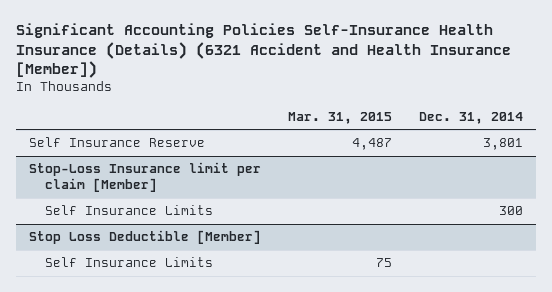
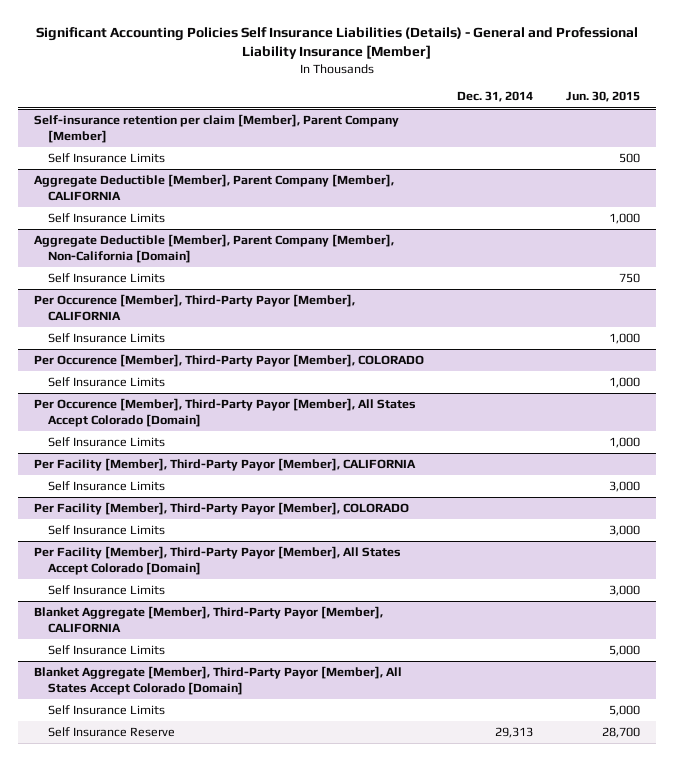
- Significant Accounting Policies Self-Insurance Health Insurance (Details) (6321 Accident and Health Insurance [Member])
+ Significant Accounting Policies Self Insurance Liabilities (Details) - General and Professional Liability Insurance [Member]
- | Mar. 31, 2015 | Dec. 31, 2014
+ | Dec. 31, 2014 | Jun. 30, 2015
- Self Insurance Reserve | 4,487 | 3,801
- Stop-Loss Insurance limit per claim [Member]
- Self Insurance Limits | | 300
- Stop Loss Deductible [Member]
- Self Insurance Limits | 75 |
+ Self-insurance retention per claim [Member], Parent Company [Member]
+ Self Insurance Limits | | 500
+ Aggregate Deductible [Member], Parent Company [Member], CALIFORNIA
+ Self Insurance Limits | | 1,000
+ Aggregate Deductible [Member], Parent Company [Member], Non-California [Domain]
+ Self Insurance Limits | | 750
+ Per Occurence [Member], Third-Party Payor [Member], CALIFORNIA
+ Self Insurance Limits | | 1,000
+ Per Occurence [Member], Third-Party Payor [Member], COLORADO
+ Self Insurance Limits | | 1,000
+ Per Occurence [Member], Third-Party Payor [Member], All States Accept Colorado [Domain]
+ Self Insurance Limits | | 1,000
+ Per Facility [Member], Third-Party Payor [Member], CALIFORNIA
+ Self Insurance Limits | | 3,000
+ Per Facility [Member], Third-Party Payor [Member], COLORADO
+ Self Insurance Limits | | 3,000
+ Per Facility [Member], Third-Party Payor [Member], All States Accept Colorado [Domain]
+ Self Insurance Limits | | 3,000
+ Blanket Aggregate [Member], Third-Party Payor [Member], CALIFORNIA
+ Self Insurance Limits | | 5,000
+ Blanket Aggregate [Member], Third-Party Payor [Member], All States Accept Colorado [Domain]
+ Self Insurance Limits | | 5,000
+ Self Insurance Reserve | 29,313 | 28,700

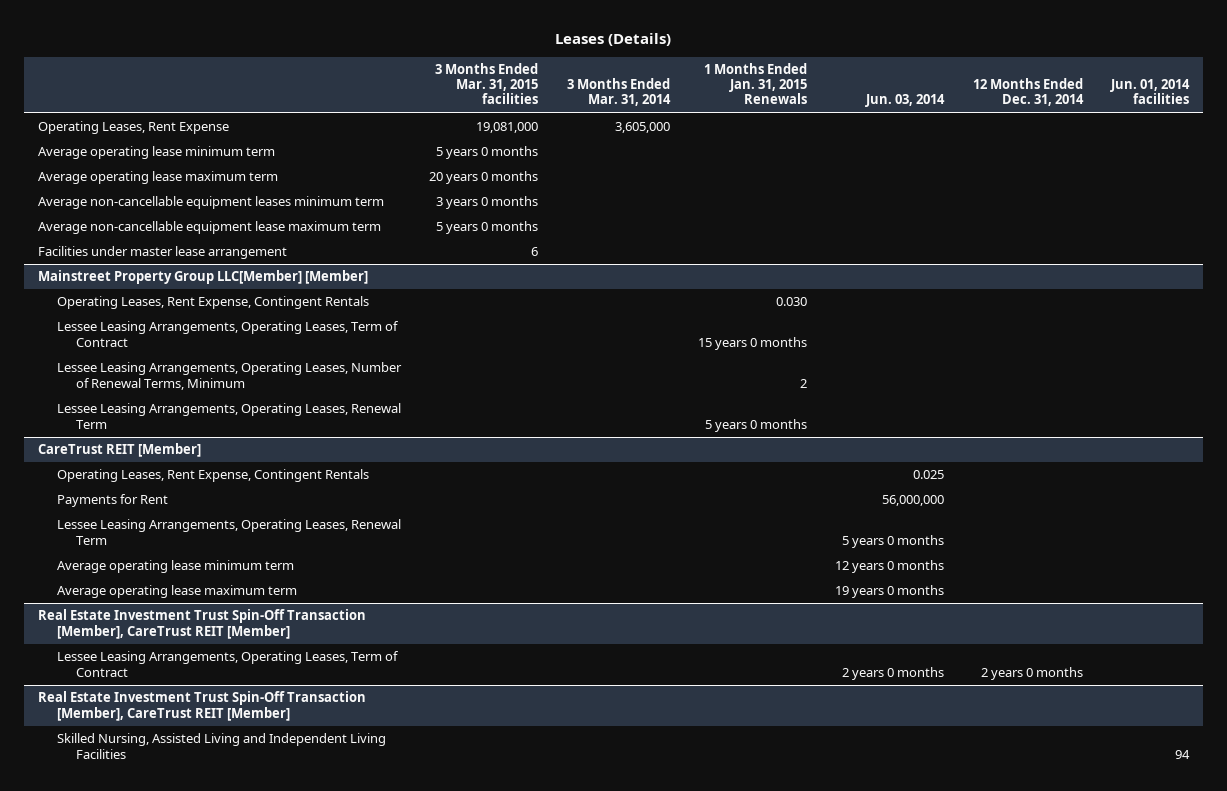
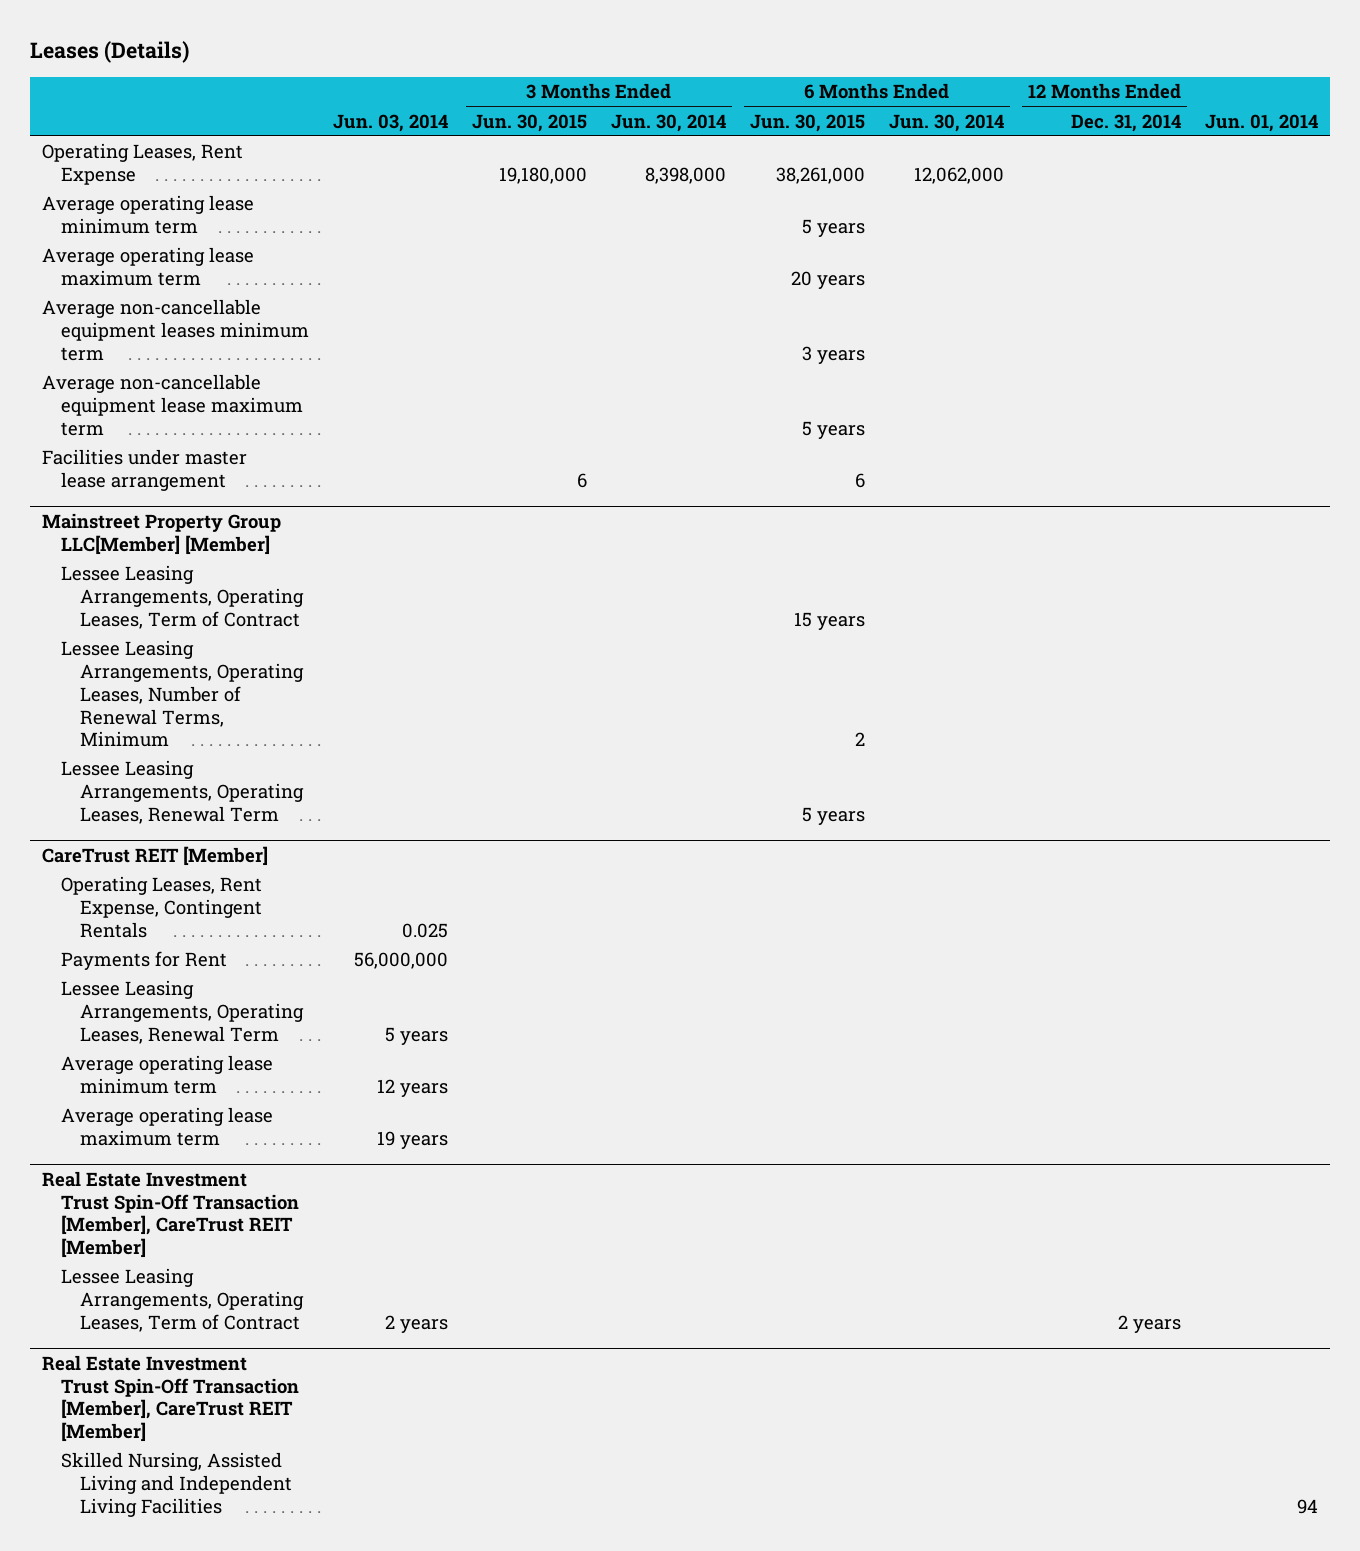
- | 3 Months Ended Mar. 31, 2015 facilities | 3 Months Ended Mar. 31, 2014 | 1 Months Ended Jan. 31, 2015 Renewals | Jun. 03, 2014 | 12 Months Ended Dec. 31, 2014 | Jun. 01, 2014 facilities
+ | Jun. 03, 2014 | 3 Months Ended Jun. 30, 2015 | 3 Months Ended Jun. 30, 2014 | 6 Months Ended Jun. 30, 2015 | 6 Months Ended Jun. 30, 2014 | 12 Months Ended Dec. 31, 2014 | Jun. 01, 2014
@ Mainstreet Property Group LLC[Member] [Member]
- Operating Leases, Rent Expense, Contingent Rentals | | | 0.030 | | |
@ CareTrust REIT [Member]
- Lessee Leasing Arrangements, Operating Leases, Renewal Term | | | | 5 years 0 months | |
- Average operating lease minimum term | | | | 12 years 0 months | |
- Average operating lease maximum term | | | | 19 years 0 months | |
+ Lessee Leasing Arrangements, Operating Leases, Renewal Term | 5 years | | | | | |
+ Average operating lease minimum term | 12 years | | | | | |
+ Average operating lease maximum term | 19 years | | | | | |
@ Real Estate Investment Trust Spin-Off Transaction [Member], CareTrust REIT [Member]
- Lessee Leasing Arrangements, Operating Leases, Term of Contract | | | | 2 years 0 months | 2 years 0 months |
+ Lessee Leasing Arrangements, Operating Leases, Term of Contract | 2 years | | | | | 2 years |

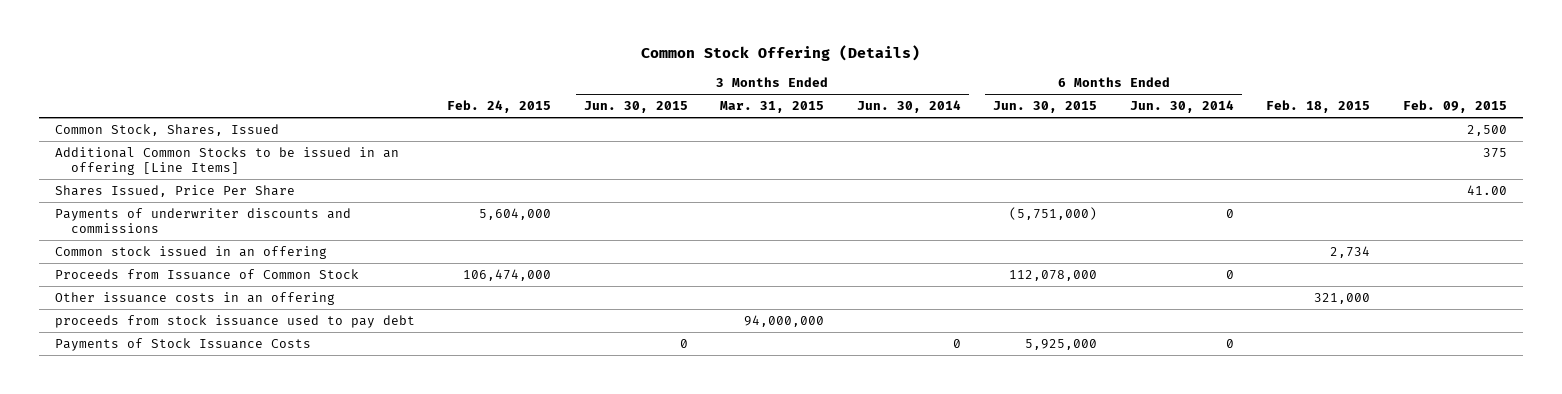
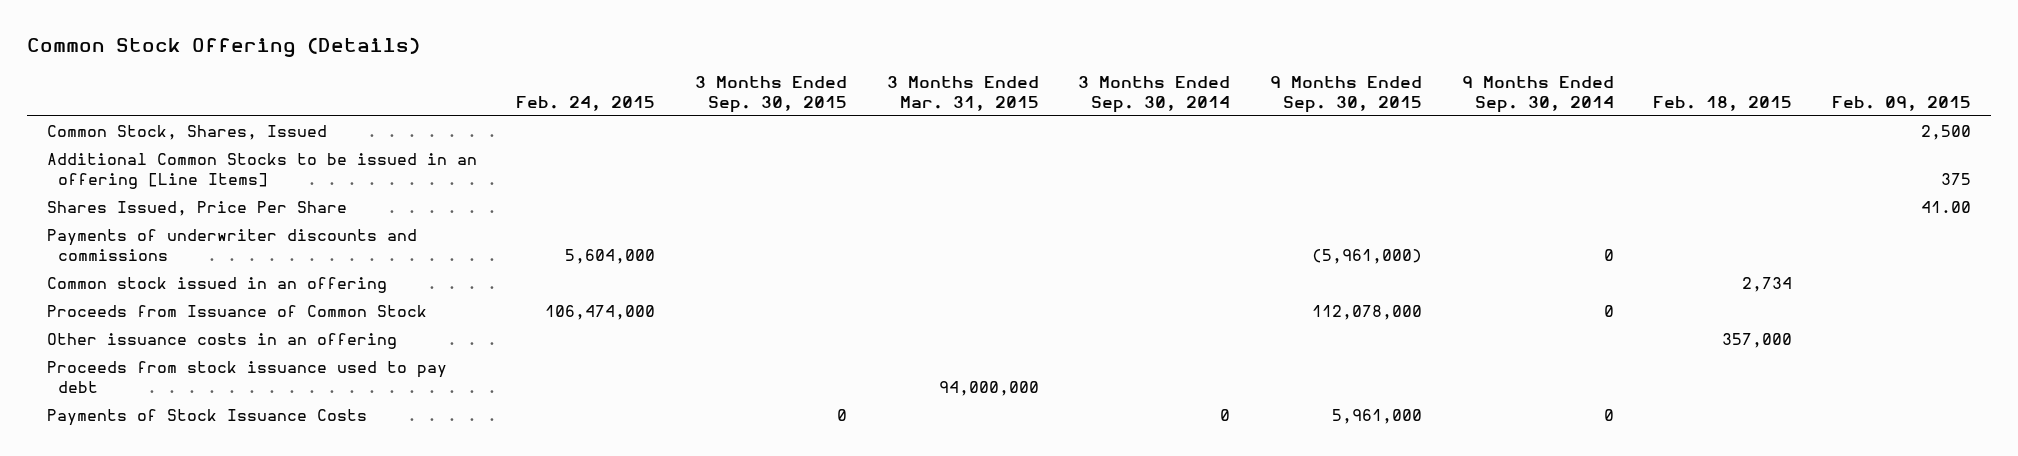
- | Feb. 24, 2015 | 3 Months Ended Jun. 30, 2015 | 3 Months Ended Mar. 31, 2015 | 3 Months Ended Jun. 30, 2014 | 6 Months Ended Jun. 30, 2015 | 6 Months Ended Jun. 30, 2014 | Feb. 18, 2015 | Feb. 09, 2015
+ | Feb. 24, 2015 | 3 Months Ended Sep. 30, 2015 | 3 Months Ended Mar. 31, 2015 | 3 Months Ended Sep. 30, 2014 | 9 Months Ended Sep. 30, 2015 | 9 Months Ended Sep. 30, 2014 | Feb. 18, 2015 | Feb. 09, 2015
- Other issuance costs in an offering | | | | | | | 321,000 |
- proceeds from stock issuance used to pay debt | | | 94,000,000 | | | | |
+ Other issuance costs in an offering | | | | | | | 357,000 |
+ Proceeds from stock issuance used to pay debt | | | 94,000,000 | | | | |

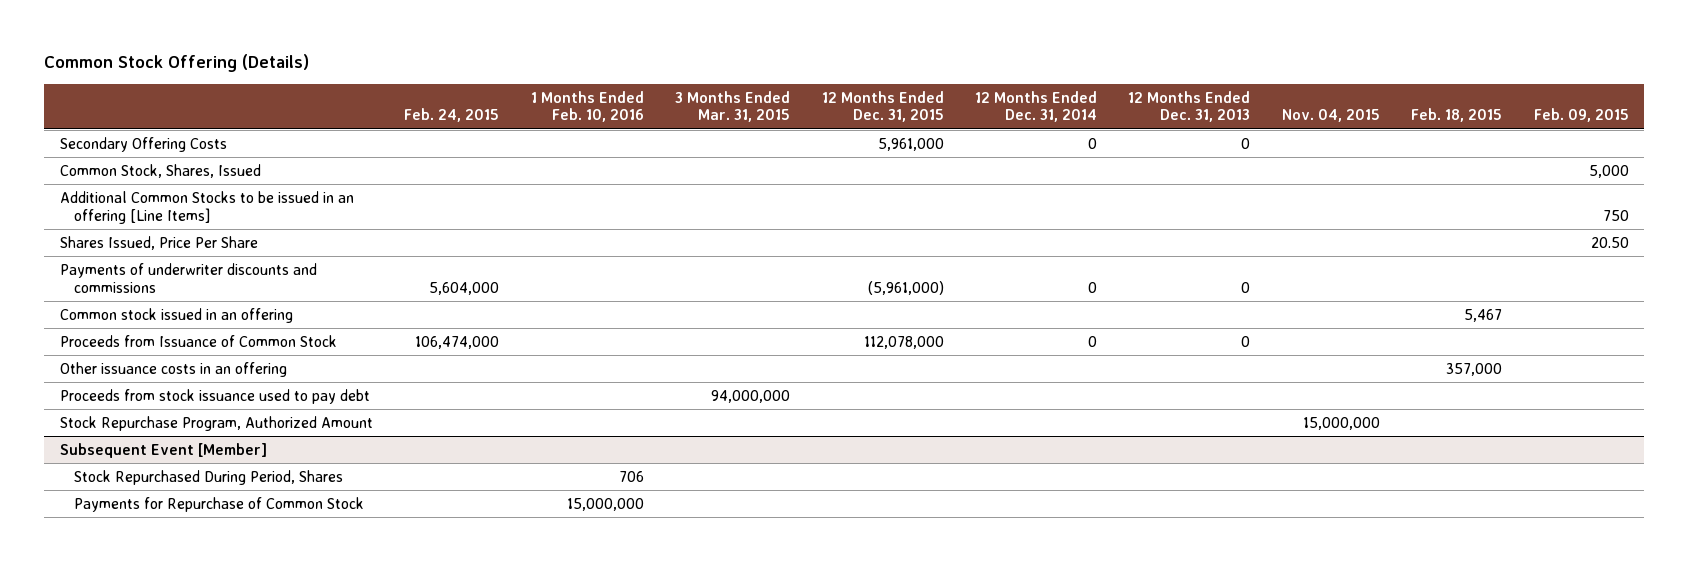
- | Feb. 24, 2015 | 3 Months Ended Sep. 30, 2015 | 3 Months Ended Mar. 31, 2015 | 3 Months Ended Sep. 30, 2014 | 9 Months Ended Sep. 30, 2015 | 9 Months Ended Sep. 30, 2014 | Feb. 18, 2015 | Feb. 09, 2015
+ | Feb. 24, 2015 | 1 Months Ended Feb. 10, 2016 | 3 Months Ended Mar. 31, 2015 | 12 Months Ended Dec. 31, 2015 | 12 Months Ended Dec. 31, 2014 | 12 Months Ended Dec. 31, 2013 | Nov. 04, 2015 | Feb. 18, 2015 | Feb. 09, 2015
- Common Stock, Shares, Issued | | | | | | | | 2,500
- Additional Common Stocks to be issued in an offering [Line Items] | | | | | | | | 375
- Shares Issued, Price Per Share | | | | | | | | 41.00
+ Secondary Offering Costs | | | | 5,961,000 | 0 | 0 | | |
+ Common Stock, Shares, Issued | | | | | | | | | 5,000
+ Additional Common Stocks to be issued in an offering [Line Items] | | | | | | | | | 750
+ Shares Issued, Price Per Share | | | | | | | | | 20.50
- Common stock issued in an offering | | | | | | | 2,734 |
+ Common stock issued in an offering | | | | | | | | 5,467 |
- Payments of Stock Issuance Costs | | 0 | | 0 | 5,961,000 | 0 | |
+ Stock Repurchase Program, Authorized Amount | | | | | | | 15,000,000 | |
+ Subsequent Event [Member]
+ Stock Repurchased During Period, Shares | | 706 | | | | | | |
+ Payments for Repurchase of Common Stock | | 15,000,000 | | | | | | |

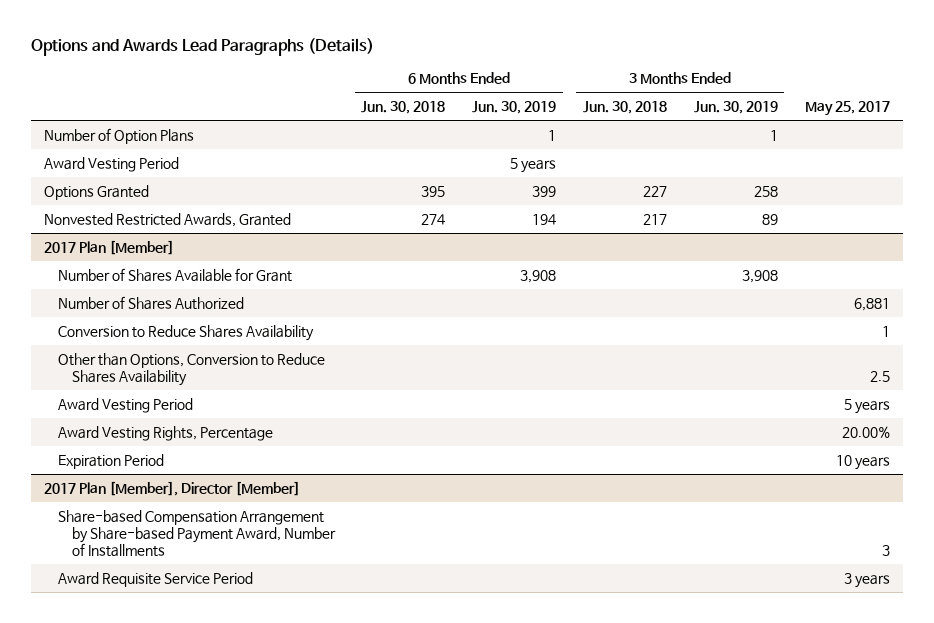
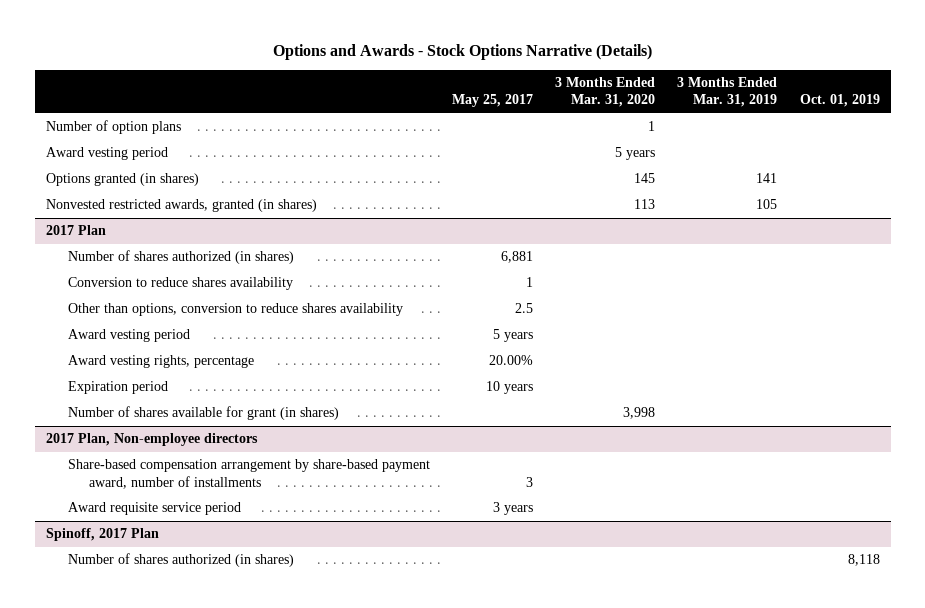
- Options and Awards Lead Paragraphs (Details)
+ Options and Awards - Stock Options Narrative (Details)
- | 6 Months Ended Jun. 30, 2018 | 6 Months Ended Jun. 30, 2019 | 3 Months Ended Jun. 30, 2018 | 3 Months Ended Jun. 30, 2019 | May 25, 2017
+ | May 25, 2017 | 3 Months Ended Mar. 31, 2020 | 3 Months Ended Mar. 31, 2019 | Oct. 01, 2019
- Number of Option Plans | | 1 | | 1 |
- Award Vesting Period | | 5 years | | |
- Options Granted | 395 | 399 | 227 | 258 |
- Nonvested Restricted Awards, Granted | 274 | 194 | 217 | 89 |
- 2017 Plan [Member]
- Number of Shares Available for Grant | | 3,908 | | 3,908 |
- Number of Shares Authorized | | | | | 6,881
- Conversion to Reduce Shares Availability | | | | | 1
- Other than Options, Conversion to Reduce Shares Availability | | | | | 2.5
- Award Vesting Period | | | | | 5 years
- Award Vesting Rights, Percentage | | | | | 20.00%
- Expiration Period | | | | | 10 years
- 2017 Plan [Member], Director [Member]
- Share-based Compensation Arrangement by Share-based Payment Award, Number of Installments | | | | | 3
- Award Requisite Service Period | | | | | 3 years
+ Number of option plans | | 1 | |
+ Award vesting period | | 5 years | |
+ Options granted (in shares) | | 145 | 141 |
+ Nonvested restricted awards, granted (in shares) | | 113 | 105 |
+ 2017 Plan
+ Number of shares authorized (in shares) | 6,881 | | |
+ Conversion to reduce shares availability | 1 | | |
+ Other than options, conversion to reduce shares availability | 2.5 | | |
+ Award vesting period | 5 years | | |
+ Award vesting rights, percentage | 20.00% | | |
+ Expiration period | 10 years | | |
+ Number of shares available for grant (in shares) | | 3,998 | |
+ 2017 Plan, Non-employee directors
+ Share-based compensation arrangement by share-based payment award, number of installments | 3 | | |
+ Award requisite service period | 3 years | | |
+ Spinoff, 2017 Plan
+ Number of shares authorized (in shares) | | | | 8,118

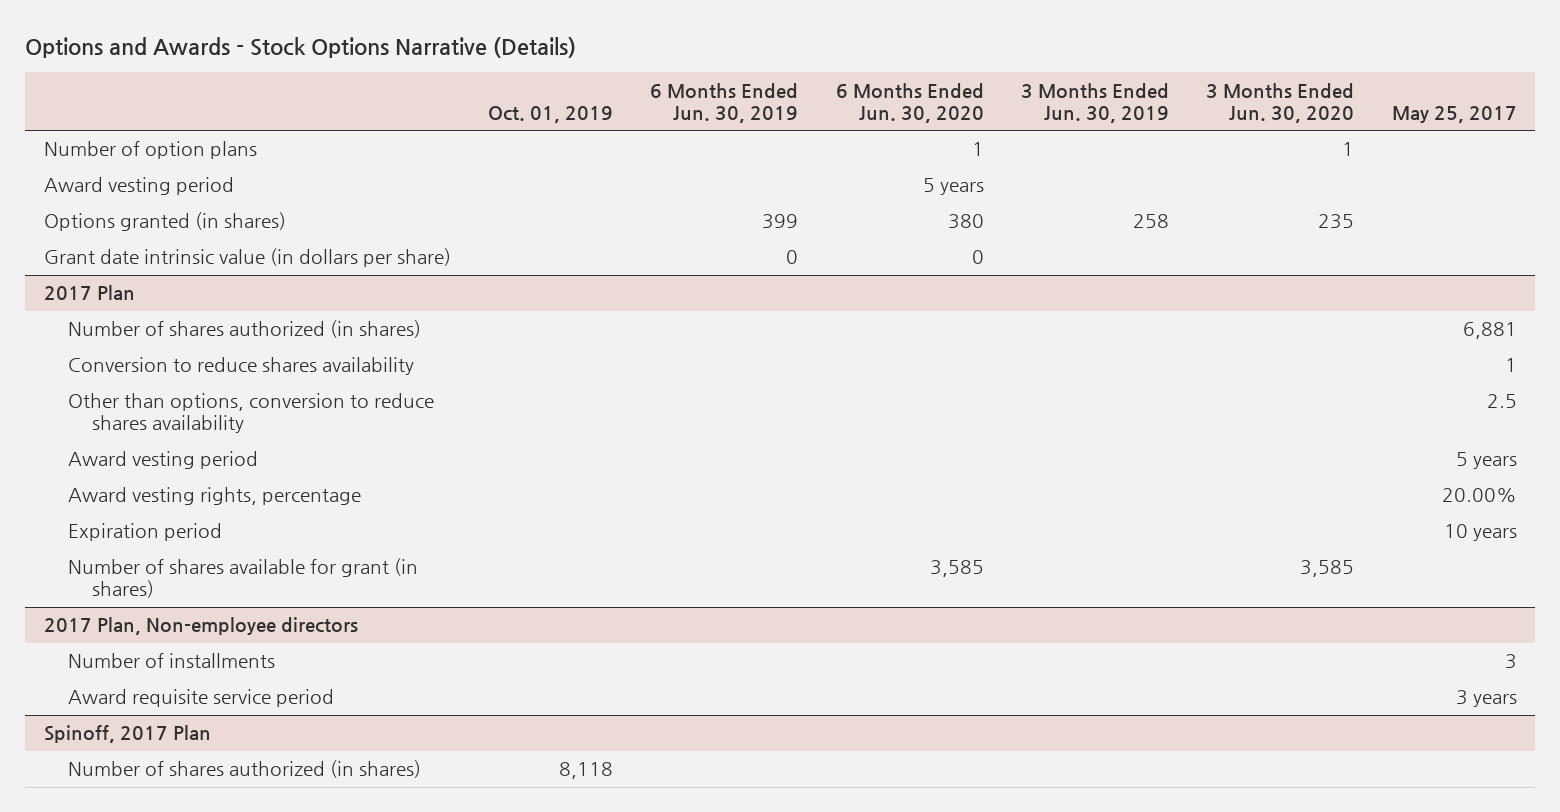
- | May 25, 2017 | 3 Months Ended Mar. 31, 2020 | 3 Months Ended Mar. 31, 2019 | Oct. 01, 2019
+ | Oct. 01, 2019 | 6 Months Ended Jun. 30, 2019 | 6 Months Ended Jun. 30, 2020 | 3 Months Ended Jun. 30, 2019 | 3 Months Ended Jun. 30, 2020 | May 25, 2017
- Nonvested restricted awards, granted (in shares) | | 113 | 105 |
+ Grant date intrinsic value (in dollars per share) | | 0 | 0 | | |
@ 2017 Plan, Non-employee directors
- Share-based compensation arrangement by share-based payment award, number of installments | 3 | | |
+ Number of installments | | | | | | 3

